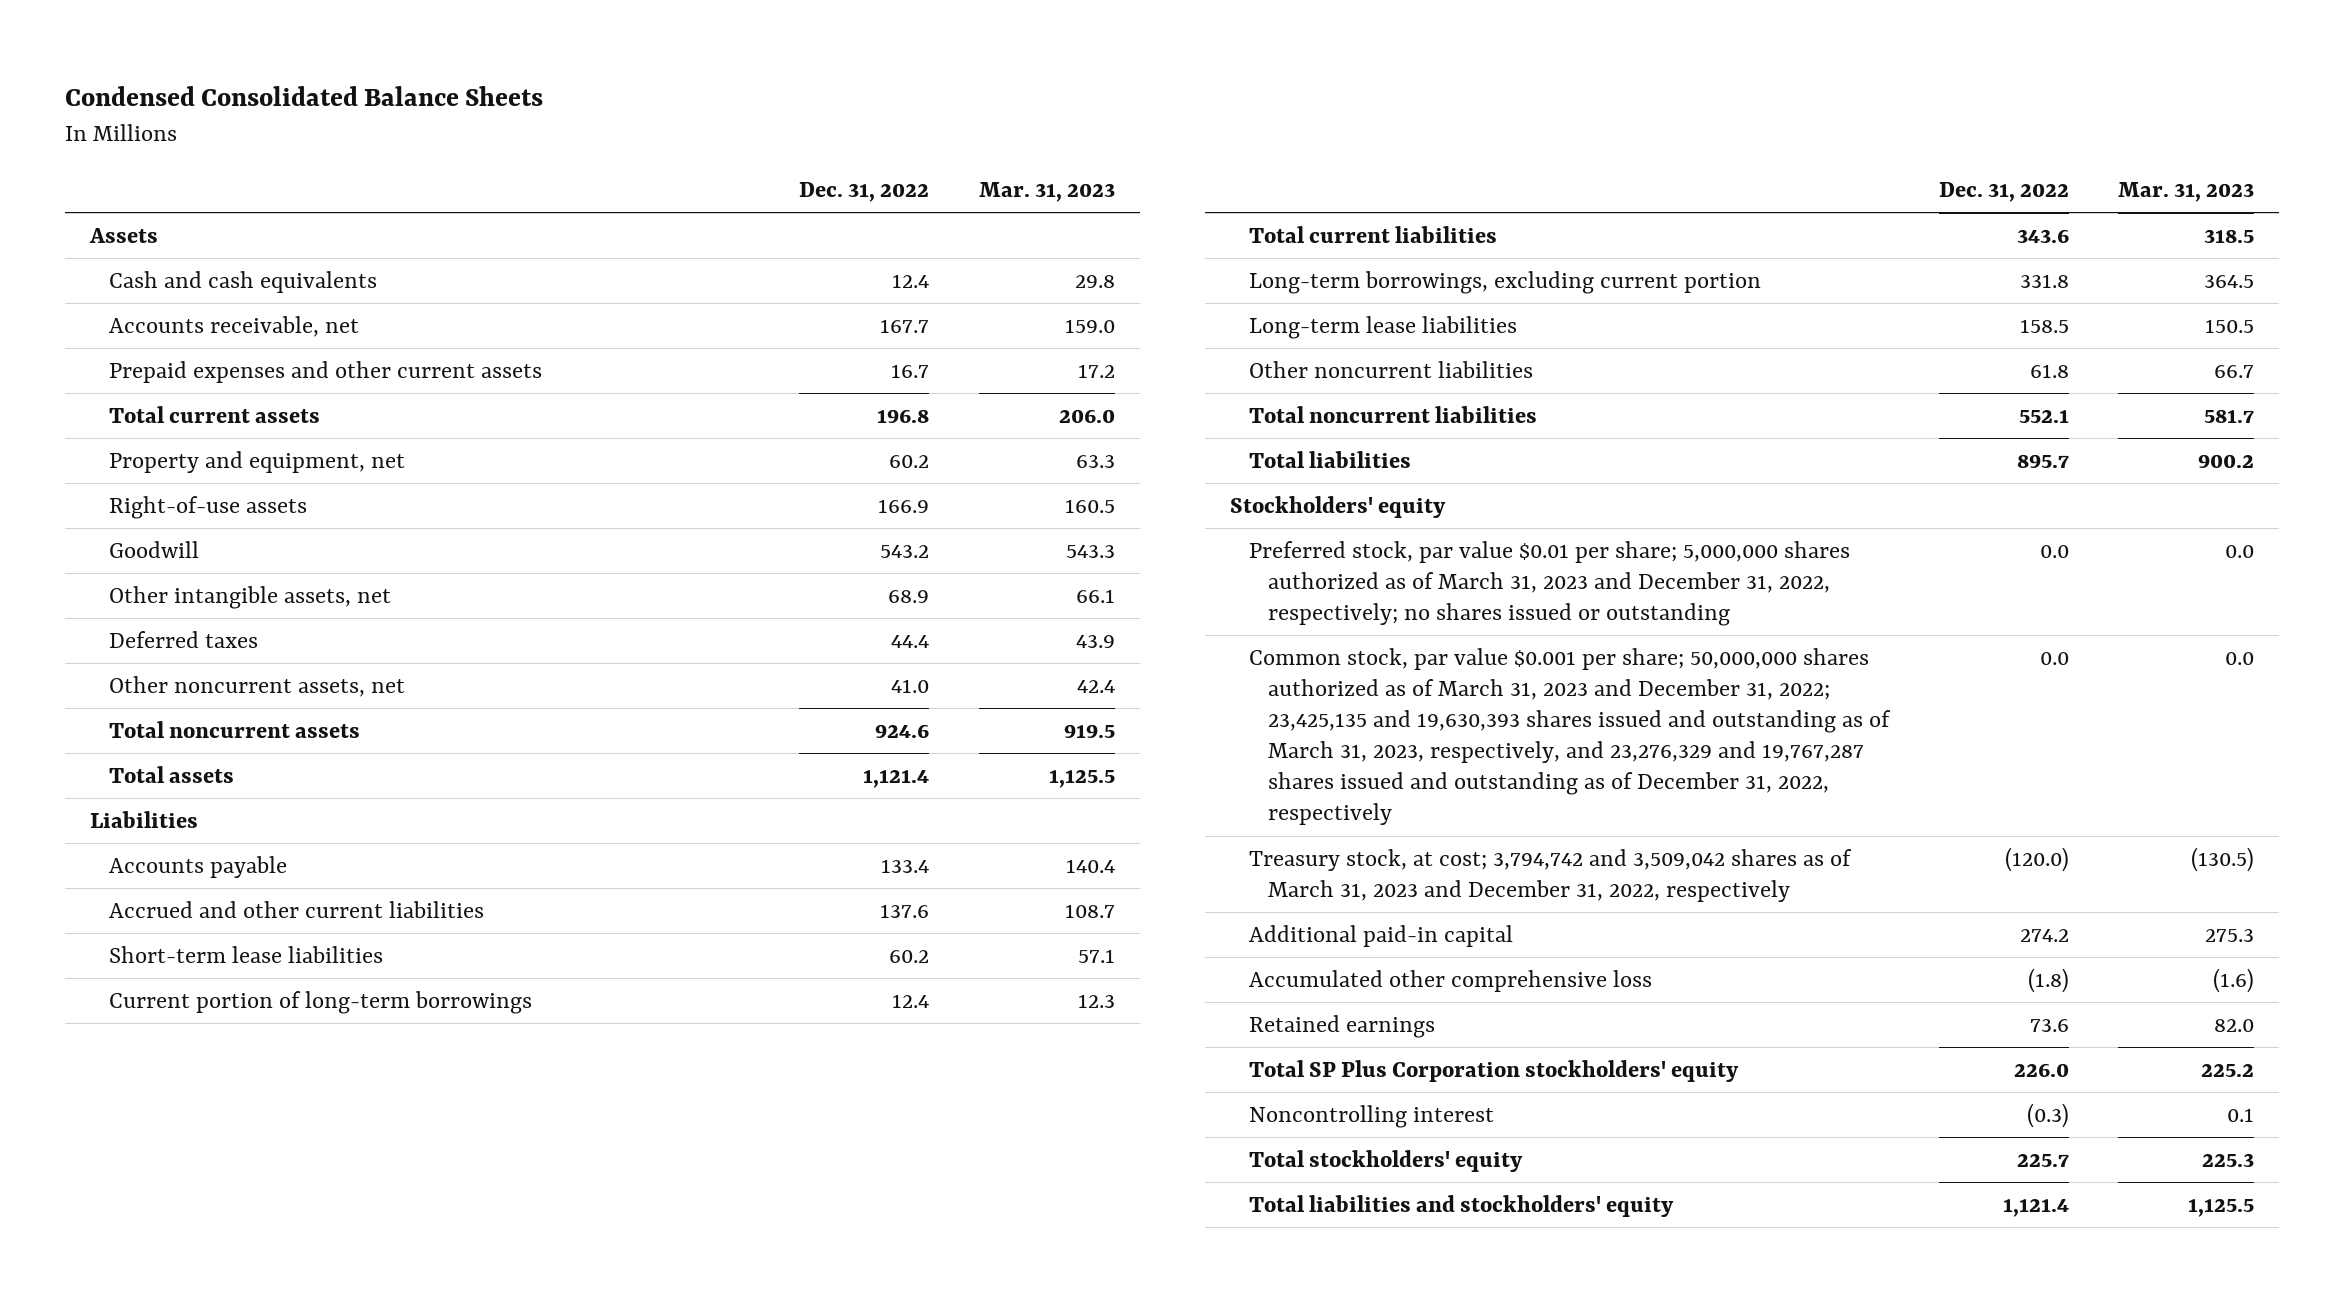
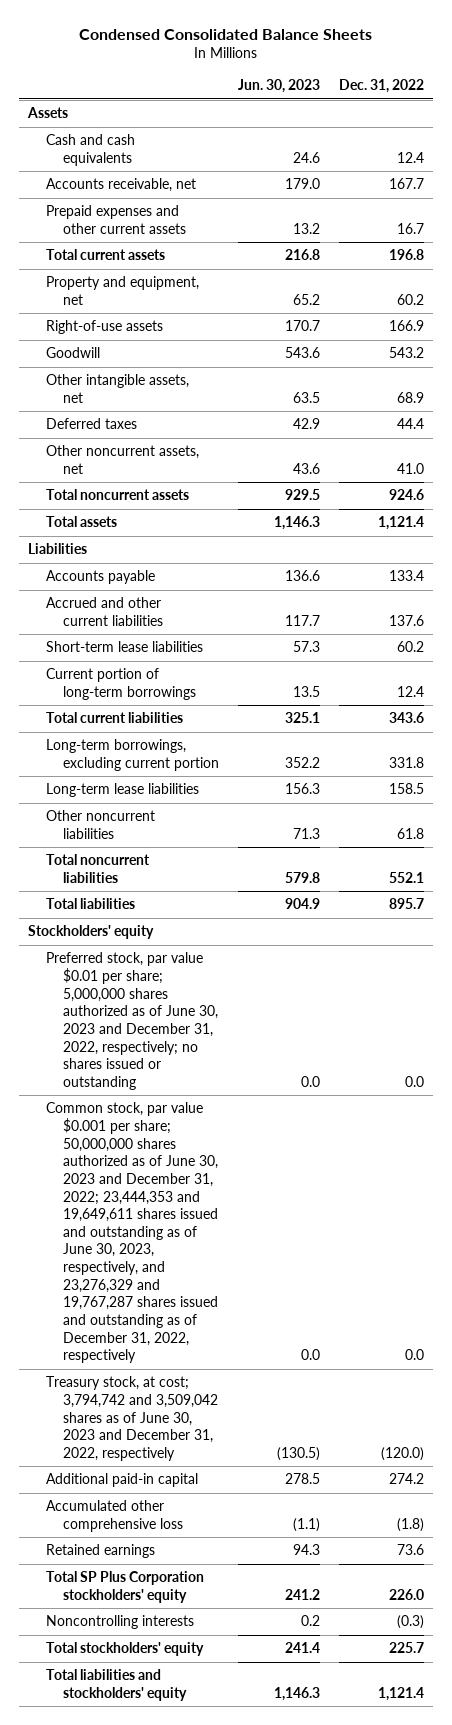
- | Dec. 31, 2022 | Mar. 31, 2023
+ | Jun. 30, 2023 | Dec. 31, 2022
- Preferred stock, par value $0.01 per share; 5,000,000 shares authorized as of March 31, 2023 and December 31, 2022, respectively; no shares issued or outstanding | 0.0 | 0.0
- Common stock, par value $0.001 per share; 50,000,000 shares authorized as of March 31, 2023 and December 31, 2022; 23,425,135 and 19,630,393 shares issued and outstanding as of March 31, 2023, respectively, and 23,276,329 and 19,767,287 shares issued and outstanding as of December 31, 2022, respectively | 0.0 | 0.0
- Treasury stock, at cost; 3,794,742 and 3,509,042 shares as of March 31, 2023 and December 31, 2022, respectively | (120.0) | (130.5)
+ Preferred stock, par value $0.01 per share; 5,000,000 shares authorized as of June 30, 2023 and December 31, 2022, respectively; no shares issued or outstanding | 0.0 | 0.0
+ Common stock, par value $0.001 per share; 50,000,000 shares authorized as of June 30, 2023 and December 31, 2022; 23,444,353 and 19,649,611 shares issued and outstanding as of June 30, 2023, respectively, and 23,276,329 and 19,767,287 shares issued and outstanding as of December 31, 2022, respectively | 0.0 | 0.0
+ Treasury stock, at cost; 3,794,742 and 3,509,042 shares as of June 30, 2023 and December 31, 2022, respectively | (130.5) | (120.0)
- Noncontrolling interest | (0.3) | 0.1
+ Noncontrolling interests | 0.2 | (0.3)

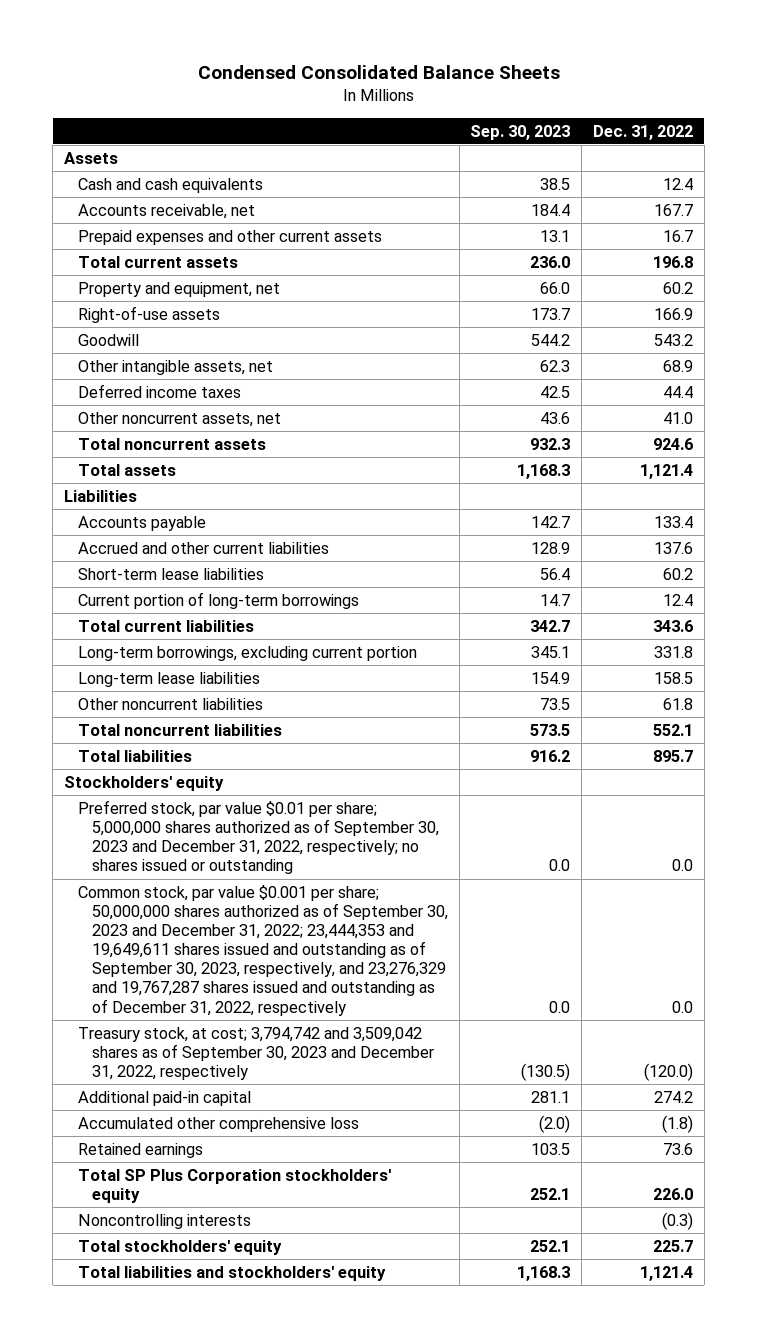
- | Jun. 30, 2023 | Dec. 31, 2022
+ | Sep. 30, 2023 | Dec. 31, 2022
- Deferred taxes | 42.9 | 44.4
+ Deferred income taxes | 42.5 | 44.4
- Preferred stock, par value $0.01 per share; 5,000,000 shares authorized as of June 30, 2023 and December 31, 2022, respectively; no shares issued or outstanding | 0.0 | 0.0
- Common stock, par value $0.001 per share; 50,000,000 shares authorized as of June 30, 2023 and December 31, 2022; 23,444,353 and 19,649,611 shares issued and outstanding as of June 30, 2023, respectively, and 23,276,329 and 19,767,287 shares issued and outstanding as of December 31, 2022, respectively | 0.0 | 0.0
- Treasury stock, at cost; 3,794,742 and 3,509,042 shares as of June 30, 2023 and December 31, 2022, respectively | (130.5) | (120.0)
+ Preferred stock, par value $0.01 per share; 5,000,000 shares authorized as of September 30, 2023 and December 31, 2022, respectively; no shares issued or outstanding | 0.0 | 0.0
+ Common stock, par value $0.001 per share; 50,000,000 shares authorized as of September 30, 2023 and December 31, 2022; 23,444,353 and 19,649,611 shares issued and outstanding as of September 30, 2023, respectively, and 23,276,329 and 19,767,287 shares issued and outstanding as of December 31, 2022, respectively | 0.0 | 0.0
+ Treasury stock, at cost; 3,794,742 and 3,509,042 shares as of September 30, 2023 and December 31, 2022, respectively | (130.5) | (120.0)

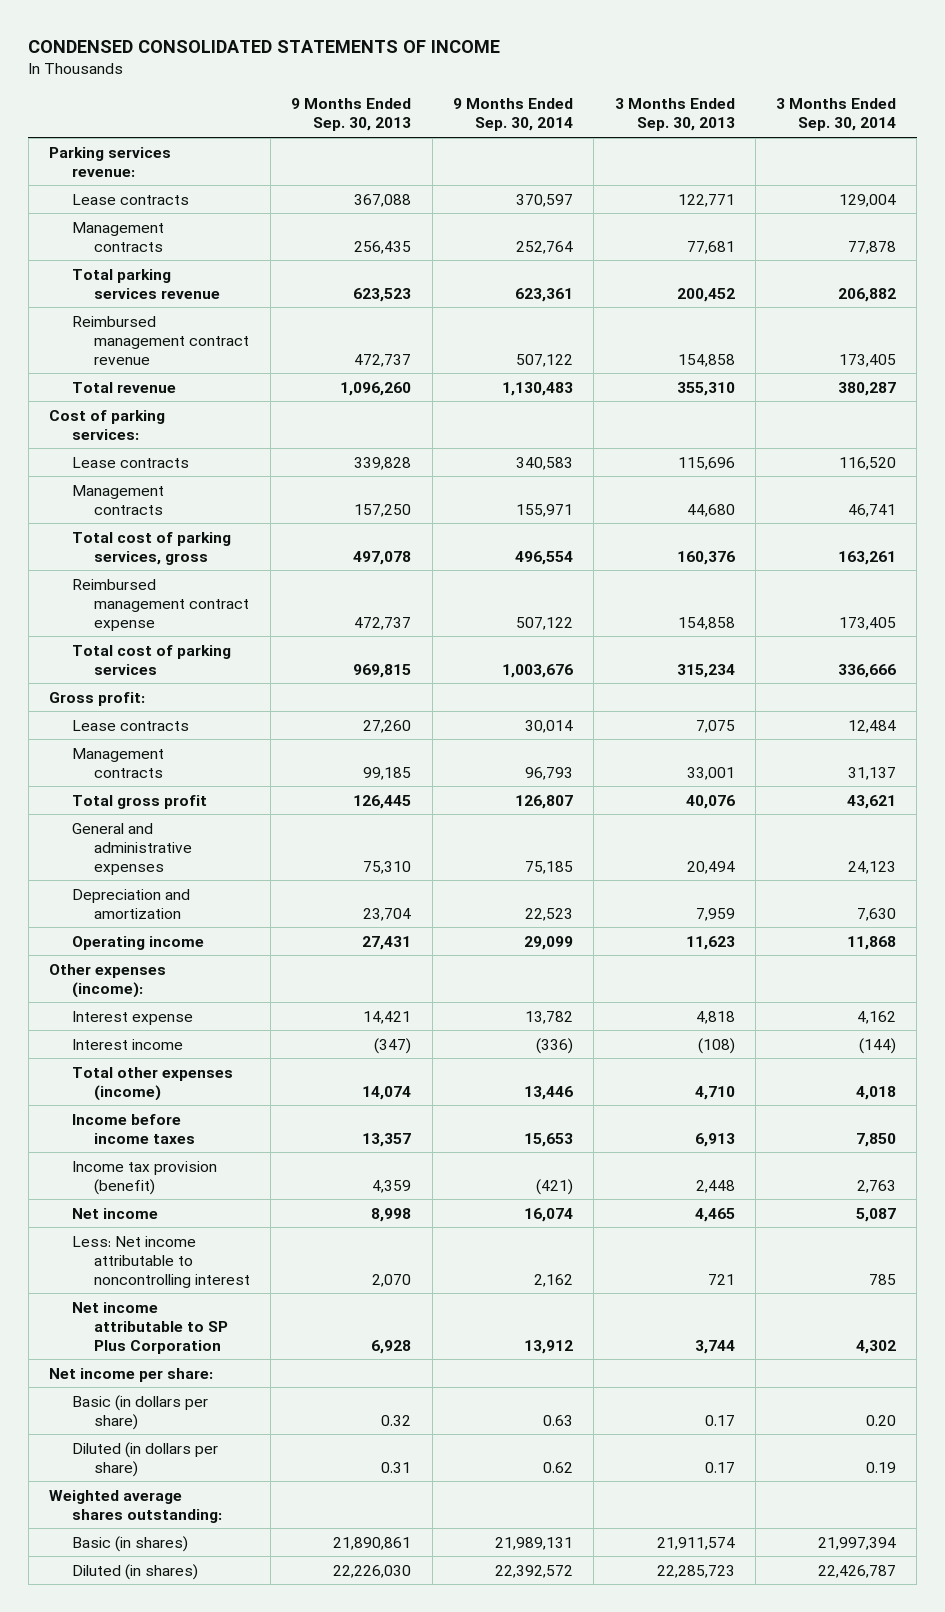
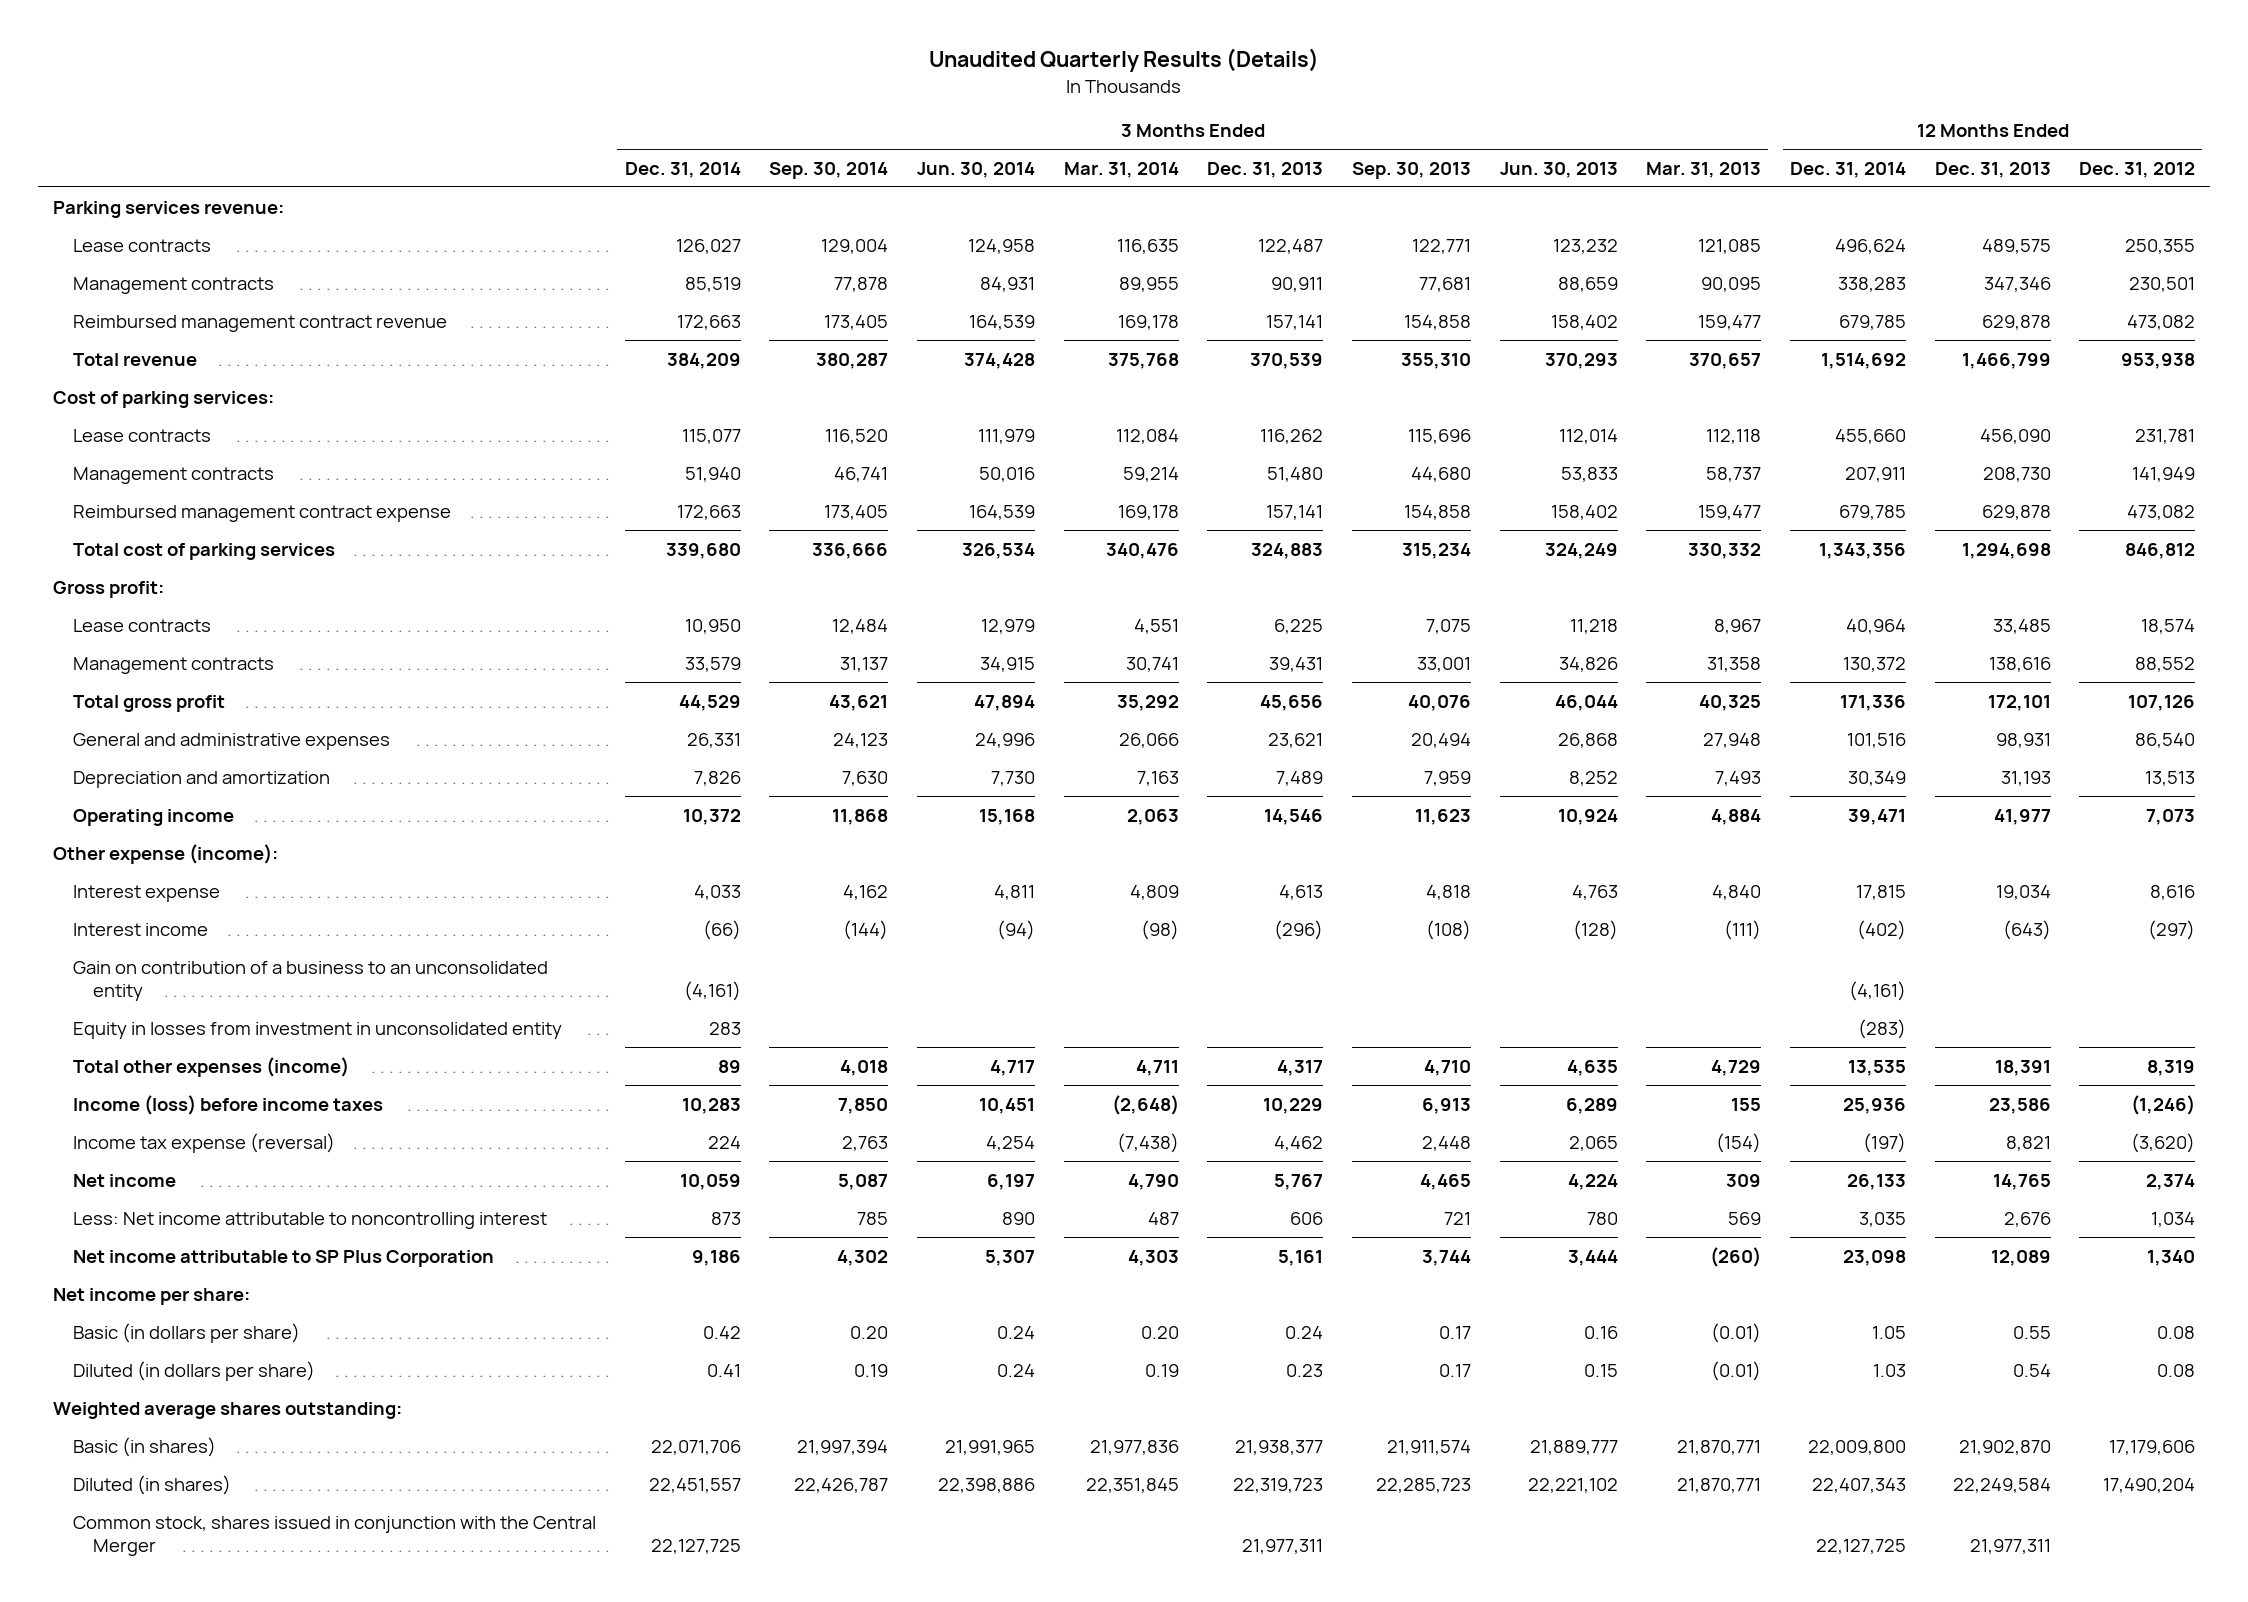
- CONDENSED CONSOLIDATED STATEMENTS OF INCOME
+ Unaudited Quarterly Results (Details)
- | 9 Months Ended Sep. 30, 2013 | 9 Months Ended Sep. 30, 2014 | 3 Months Ended Sep. 30, 2013 | 3 Months Ended Sep. 30, 2014
+ | 3 Months Ended Dec. 31, 2014 | 3 Months Ended Sep. 30, 2014 | 3 Months Ended Jun. 30, 2014 | 3 Months Ended Mar. 31, 2014 | 3 Months Ended Dec. 31, 2013 | 3 Months Ended Sep. 30, 2013 | 3 Months Ended Jun. 30, 2013 | 3 Months Ended Mar. 31, 2013 | 12 Months Ended Dec. 31, 2014 | 12 Months Ended Dec. 31, 2013 | 12 Months Ended Dec. 31, 2012
- Total parking services revenue | 623,523 | 623,361 | 200,452 | 206,882
- Total cost of parking services, gross | 497,078 | 496,554 | 160,376 | 163,261
- Other expenses (income):
+ Other expense (income):
+ Gain on contribution of a business to an unconsolidated entity | (4,161) | | | | | | | | (4,161) | |
+ Equity in losses from investment in unconsolidated entity | 283 | | | | | | | | (283) | |
- Income before income taxes | 13,357 | 15,653 | 6,913 | 7,850
- Income tax provision (benefit) | 4,359 | (421) | 2,448 | 2,763
+ Income (loss) before income taxes | 10,283 | 7,850 | 10,451 | (2,648) | 10,229 | 6,913 | 6,289 | 155 | 25,936 | 23,586 | (1,246)
+ Income tax expense (reversal) | 224 | 2,763 | 4,254 | (7,438) | 4,462 | 2,448 | 2,065 | (154) | (197) | 8,821 | (3,620)
+ Common stock, shares issued in conjunction with the Central Merger | 22,127,725 | | | | 21,977,311 | | | | 22,127,725 | 21,977,311 |

